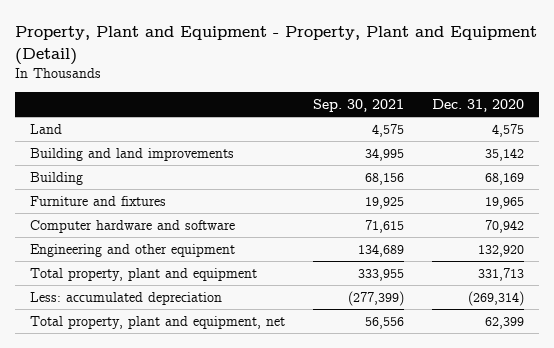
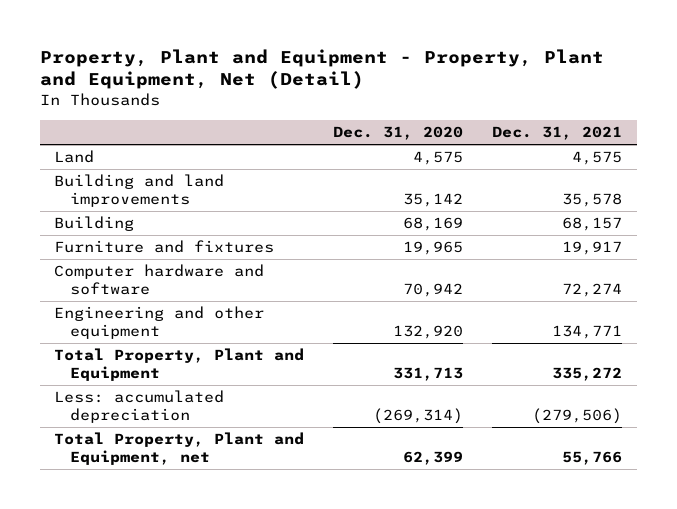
- Property, Plant and Equipment - Property, Plant and Equipment (Detail)
+ Property, Plant and Equipment - Property, Plant and Equipment, Net (Detail)
- | Sep. 30, 2021 | Dec. 31, 2020
+ | Dec. 31, 2020 | Dec. 31, 2021
- Total property, plant and equipment | 333,955 | 331,713
+ Total Property, Plant and Equipment | 331,713 | 335,272
- Total property, plant and equipment, net | 56,556 | 62,399
+ Total Property, Plant and Equipment, net | 62,399 | 55,766

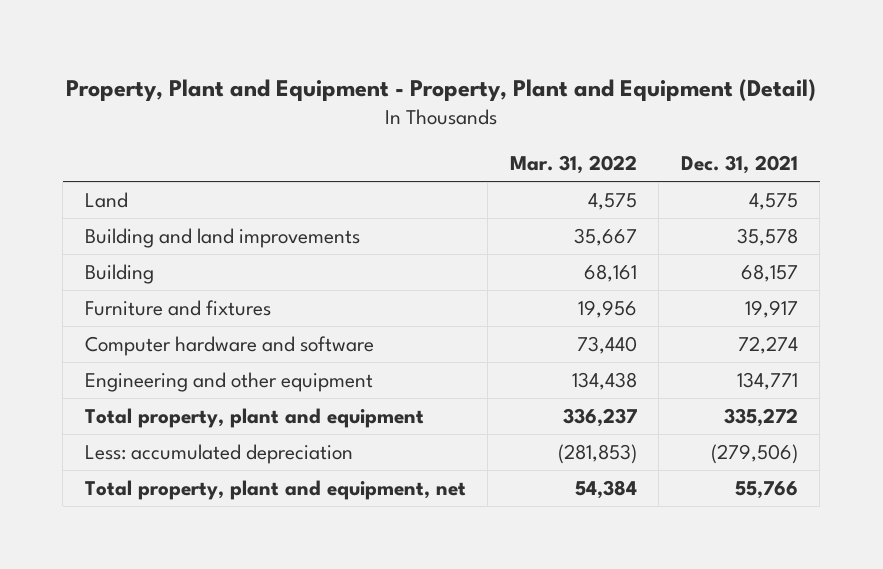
- Property, Plant and Equipment - Property, Plant and Equipment, Net (Detail)
+ Property, Plant and Equipment - Property, Plant and Equipment (Detail)
- | Dec. 31, 2020 | Dec. 31, 2021
+ | Mar. 31, 2022 | Dec. 31, 2021
- Total Property, Plant and Equipment | 331,713 | 335,272
+ Total property, plant and equipment | 336,237 | 335,272
- Total Property, Plant and Equipment, net | 62,399 | 55,766
+ Total property, plant and equipment, net | 54,384 | 55,766

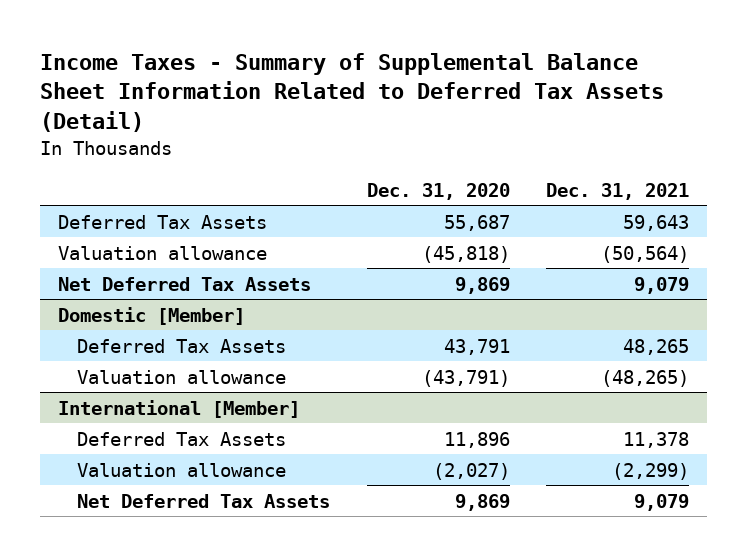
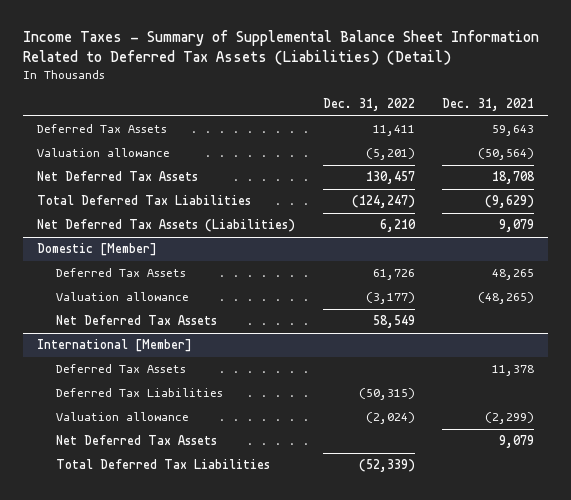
- Income Taxes - Summary of Supplemental Balance Sheet Information Related to Deferred Tax Assets (Detail)
+ Income Taxes - Summary of Supplemental Balance Sheet Information Related to Deferred Tax Assets (Liabilities) (Detail)
- | Dec. 31, 2020 | Dec. 31, 2021
+ | Dec. 31, 2022 | Dec. 31, 2021
- Net Deferred Tax Assets | 9,869 | 9,079
+ Net Deferred Tax Assets | 130,457 | 18,708
+ Total Deferred Tax Liabilities | (124,247) | (9,629)
+ Net Deferred Tax Assets (Liabilities) | 6,210 | 9,079
@ Domestic [Member]
+ Net Deferred Tax Assets | 58,549 |
@ International [Member]
+ Deferred Tax Liabilities | (50,315) |
+ Total Deferred Tax Liabilities | (52,339) |

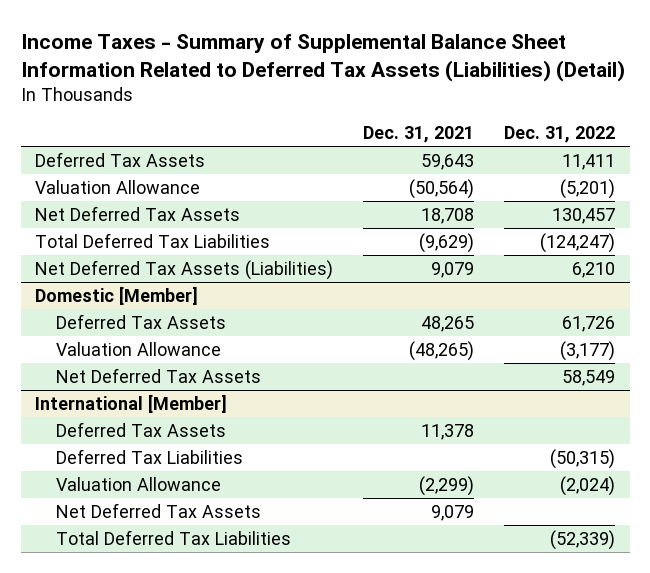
- | Dec. 31, 2022 | Dec. 31, 2021
+ | Dec. 31, 2021 | Dec. 31, 2022
- Valuation allowance | (5,201) | (50,564)
+ Valuation Allowance | (50,564) | (5,201)
@ Domestic [Member]
- Valuation allowance | (3,177) | (48,265)
+ Valuation Allowance | (48,265) | (3,177)
@ International [Member]
- Valuation allowance | (2,024) | (2,299)
+ Valuation Allowance | (2,299) | (2,024)

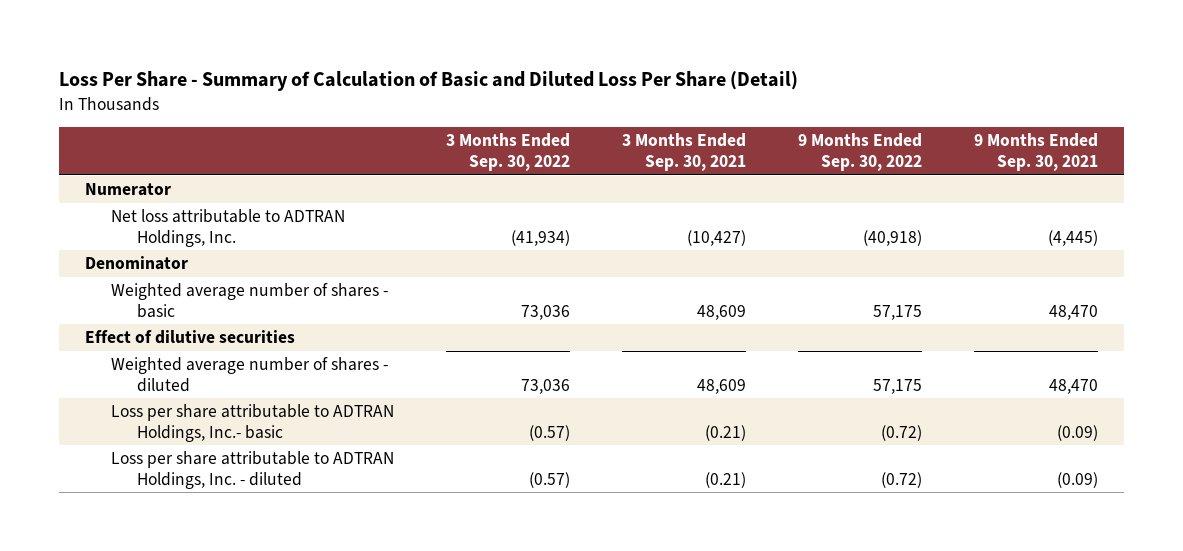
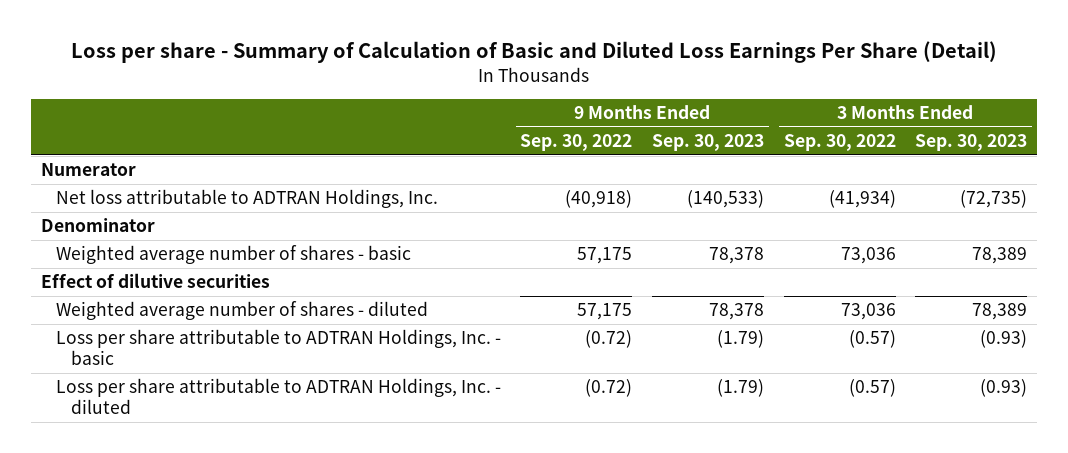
- Loss Per Share - Summary of Calculation of Basic and Diluted Loss Per Share (Detail)
+ Loss per share - Summary of Calculation of Basic and Diluted Loss Earnings Per Share (Detail)
- | 3 Months Ended Sep. 30, 2022 | 3 Months Ended Sep. 30, 2021 | 9 Months Ended Sep. 30, 2022 | 9 Months Ended Sep. 30, 2021
+ | 9 Months Ended Sep. 30, 2022 | 9 Months Ended Sep. 30, 2023 | 3 Months Ended Sep. 30, 2022 | 3 Months Ended Sep. 30, 2023
- Loss per share attributable to ADTRAN Holdings, Inc.- basic | (0.57) | (0.21) | (0.72) | (0.09)
+ Loss per share attributable to ADTRAN Holdings, Inc. - basic | (0.72) | (1.79) | (0.57) | (0.93)

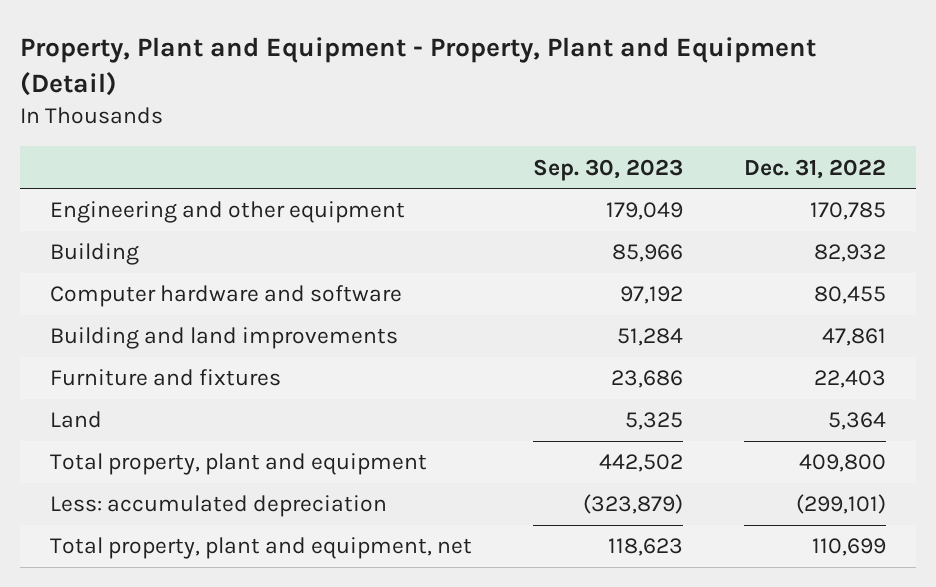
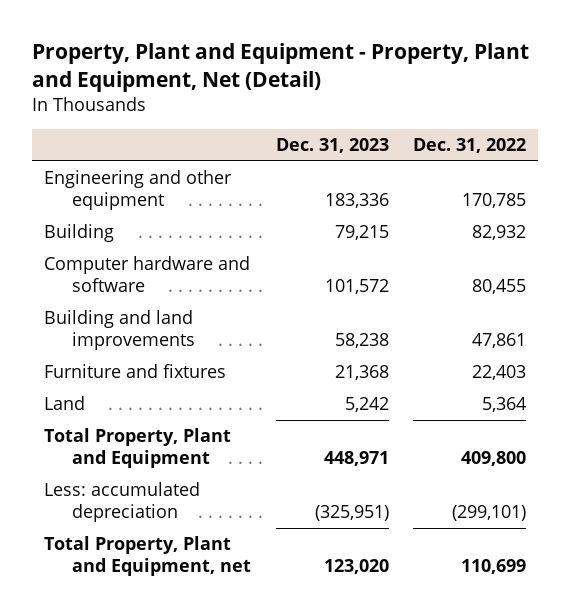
- Property, Plant and Equipment - Property, Plant and Equipment (Detail)
+ Property, Plant and Equipment - Property, Plant and Equipment, Net (Detail)
- | Sep. 30, 2023 | Dec. 31, 2022
+ | Dec. 31, 2023 | Dec. 31, 2022
- Total property, plant and equipment | 442,502 | 409,800
+ Total Property, Plant and Equipment | 448,971 | 409,800
- Total property, plant and equipment, net | 118,623 | 110,699
+ Total Property, Plant and Equipment, net | 123,020 | 110,699

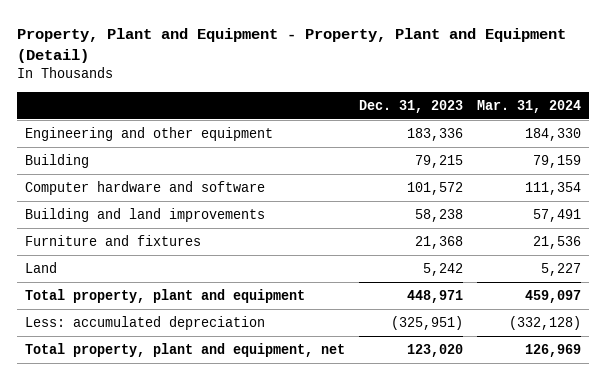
- Property, Plant and Equipment - Property, Plant and Equipment, Net (Detail)
+ Property, Plant and Equipment - Property, Plant and Equipment (Detail)
- | Dec. 31, 2023 | Dec. 31, 2022
+ | Dec. 31, 2023 | Mar. 31, 2024
- Total Property, Plant and Equipment | 448,971 | 409,800
+ Total property, plant and equipment | 448,971 | 459,097
- Total Property, Plant and Equipment, net | 123,020 | 110,699
+ Total property, plant and equipment, net | 123,020 | 126,969

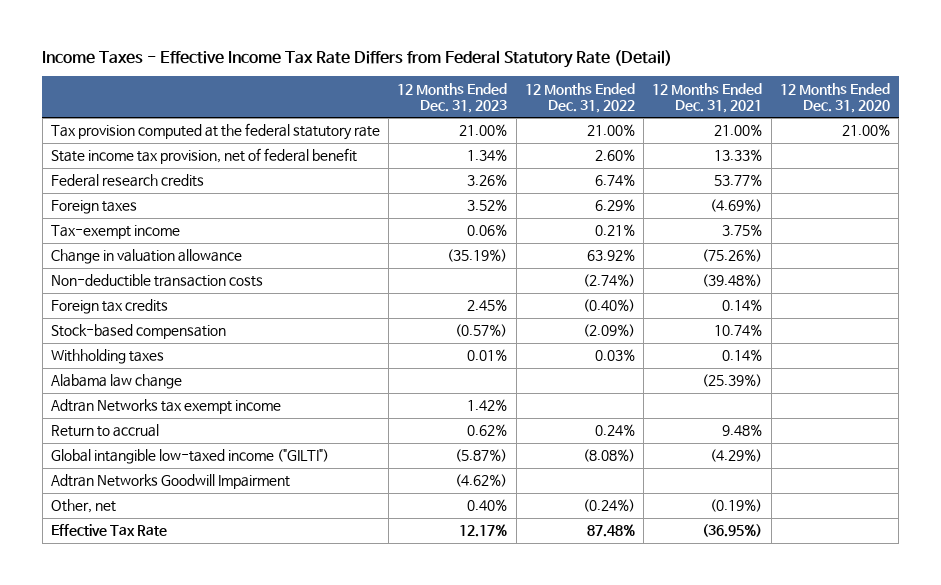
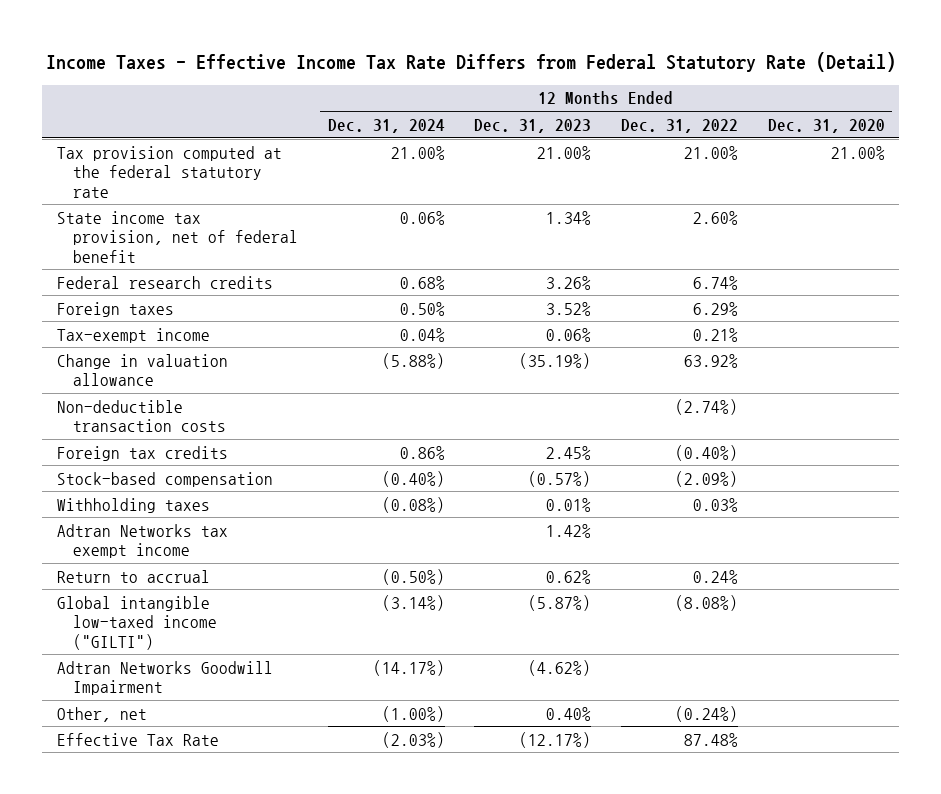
- | 12 Months Ended Dec. 31, 2023 | 12 Months Ended Dec. 31, 2022 | 12 Months Ended Dec. 31, 2021 | 12 Months Ended Dec. 31, 2020
+ | 12 Months Ended Dec. 31, 2024 | 12 Months Ended Dec. 31, 2023 | 12 Months Ended Dec. 31, 2022 | 12 Months Ended Dec. 31, 2020
- Alabama law change | | | (25.39%) |
- Effective Tax Rate | 12.17% | 87.48% | (36.95%) |
+ Effective Tax Rate | (2.03%) | (12.17%) | 87.48% |

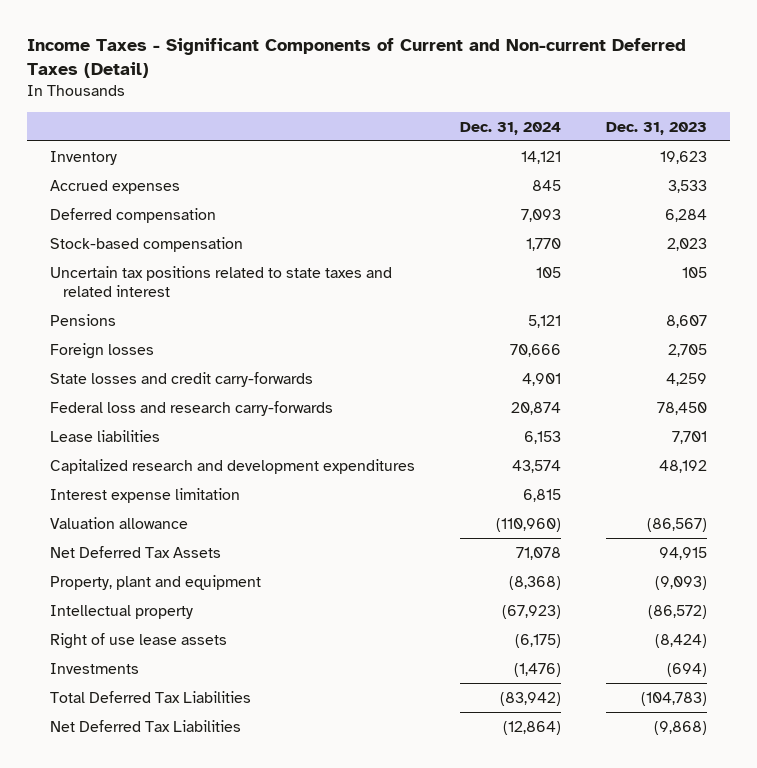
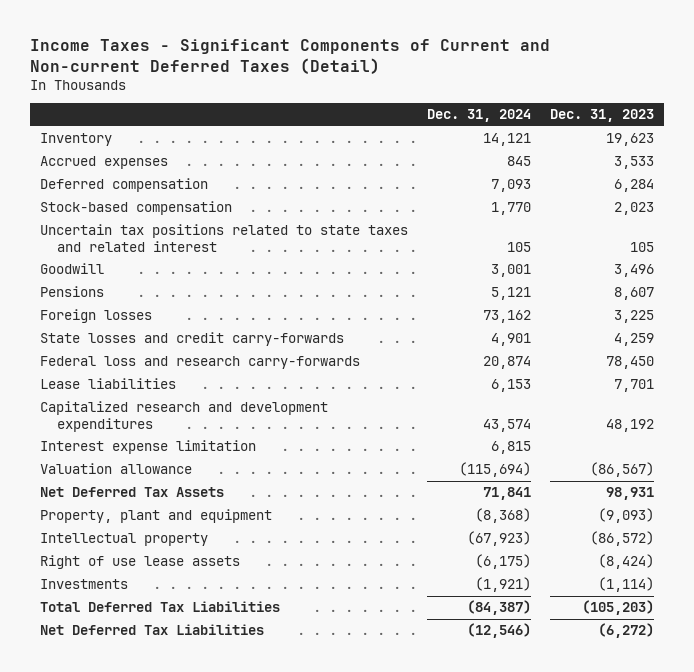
+ Goodwill | 3,001 | 3,496
- Foreign losses | 70,666 | 2,705
+ Foreign losses | 73,162 | 3,225
- Valuation allowance | (110,960) | (86,567)
- Net Deferred Tax Assets | 71,078 | 94,915
+ Valuation allowance | (115,694) | (86,567)
+ Net Deferred Tax Assets | 71,841 | 98,931
- Investments | (1,476) | (694)
- Total Deferred Tax Liabilities | (83,942) | (104,783)
- Net Deferred Tax Liabilities | (12,864) | (9,868)
+ Investments | (1,921) | (1,114)
+ Total Deferred Tax Liabilities | (84,387) | (105,203)
+ Net Deferred Tax Liabilities | (12,546) | (6,272)

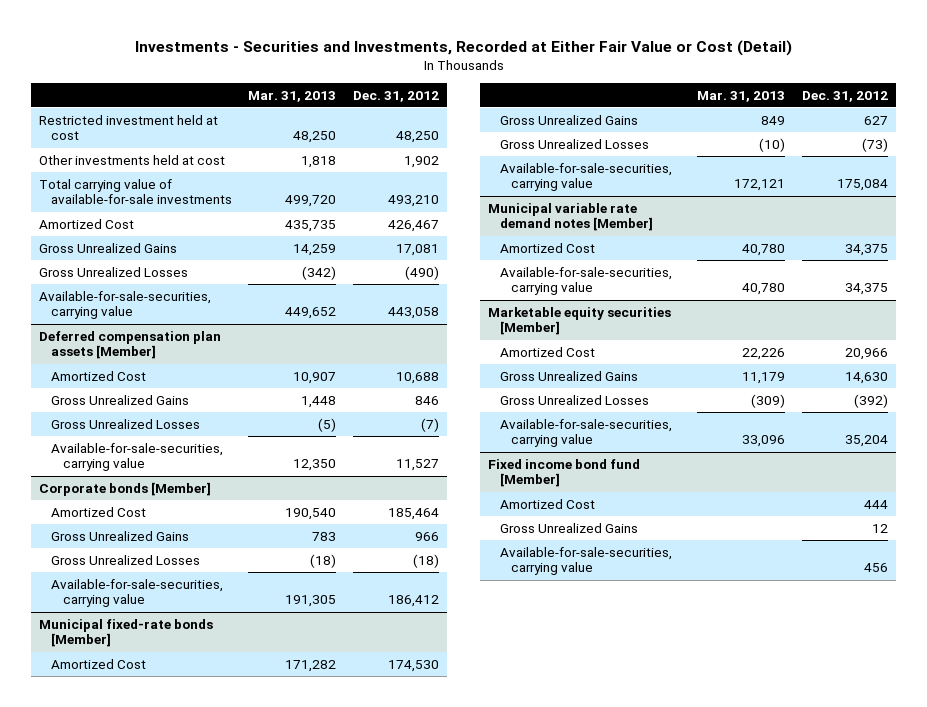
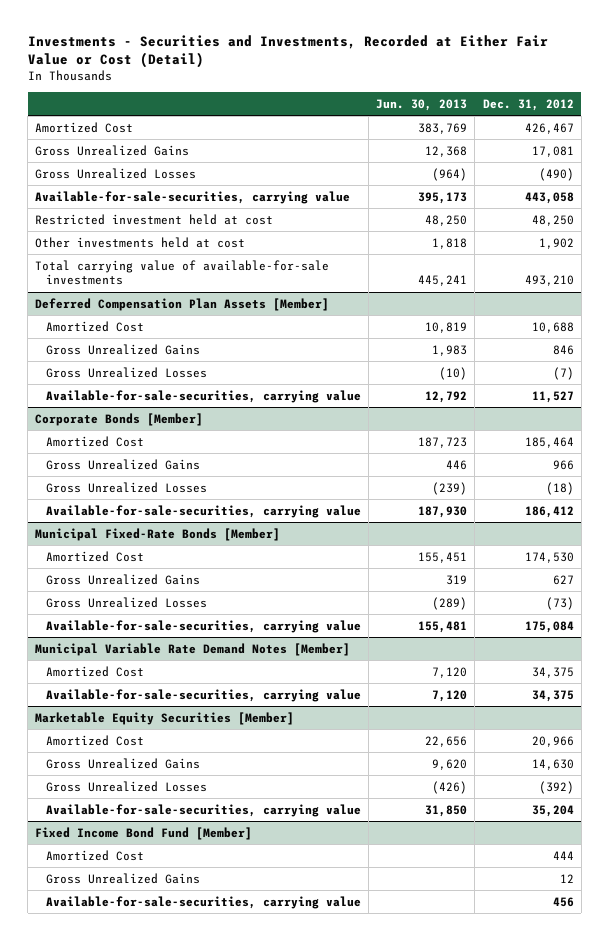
- | Mar. 31, 2013 | Dec. 31, 2012
+ | Jun. 30, 2013 | Dec. 31, 2012
- Deferred compensation plan assets [Member]
moved down: Restricted investment held at cost | 48,250 | 48,250
moved down: Other investments held at cost | 1,818 | 1,902
moved down: Total carrying value of available-for-sale investments | 445,241 | 493,210
+ Deferred Compensation Plan Assets [Member]
- Corporate bonds [Member]
+ Corporate Bonds [Member]
- Municipal fixed-rate bonds [Member]
+ Municipal Fixed-Rate Bonds [Member]
- Municipal variable rate demand notes [Member]
+ Municipal Variable Rate Demand Notes [Member]
- Marketable equity securities [Member]
+ Marketable Equity Securities [Member]
- Fixed income bond fund [Member]
+ Fixed Income Bond Fund [Member]

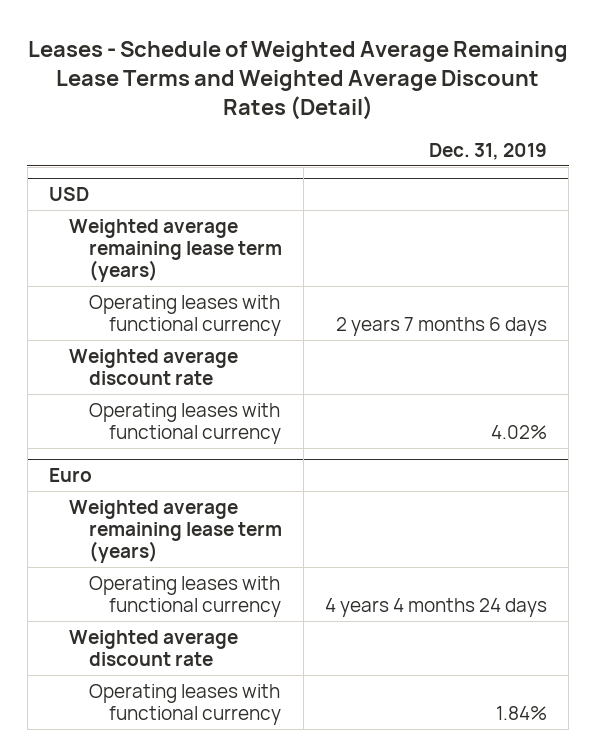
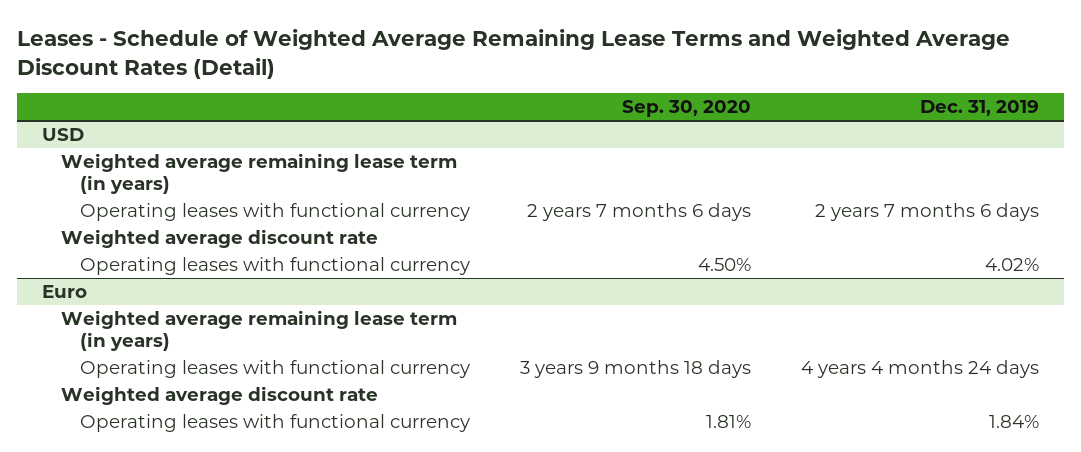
- | Dec. 31, 2019
+ | Sep. 30, 2020 | Dec. 31, 2019
@ USD
- Weighted average remaining lease term (years)
+ Weighted average remaining lease term (in years)
@ Euro
- Weighted average remaining lease term (years)
+ Weighted average remaining lease term (in years)

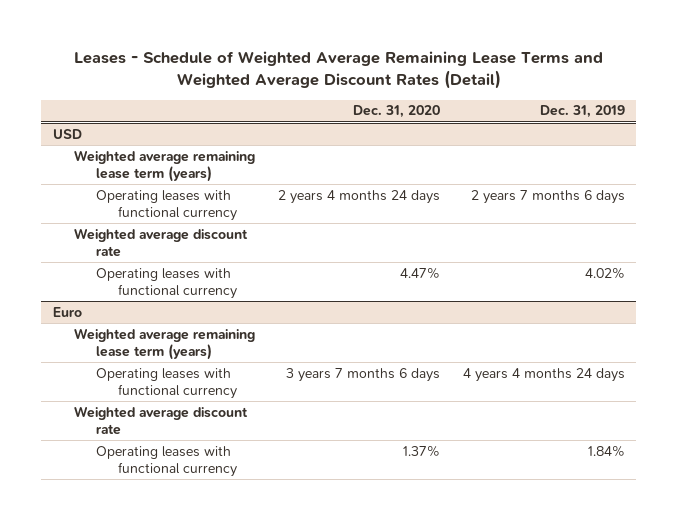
- | Sep. 30, 2020 | Dec. 31, 2019
+ | Dec. 31, 2020 | Dec. 31, 2019
@ USD
- Weighted average remaining lease term (in years)
+ Weighted average remaining lease term (years)
@ Euro
- Weighted average remaining lease term (in years)
+ Weighted average remaining lease term (years)

